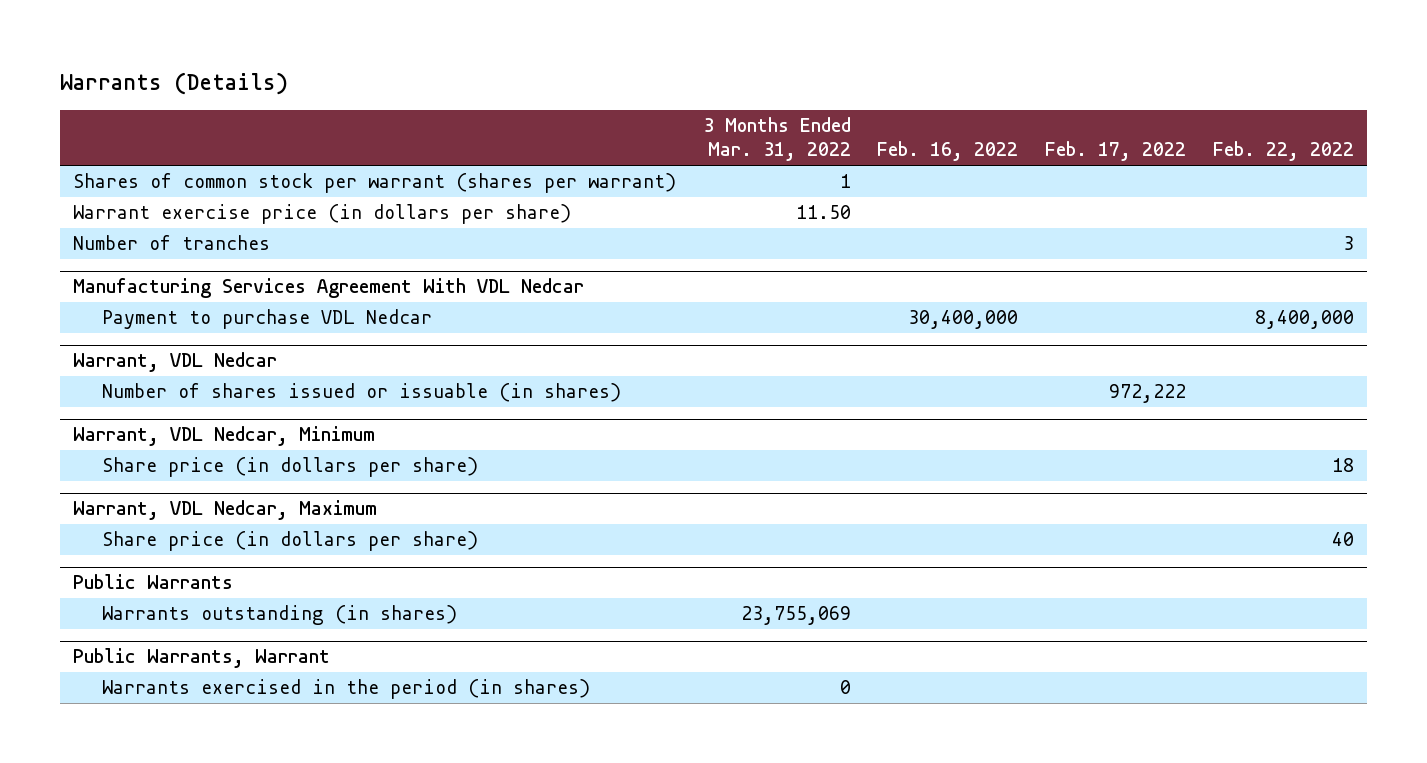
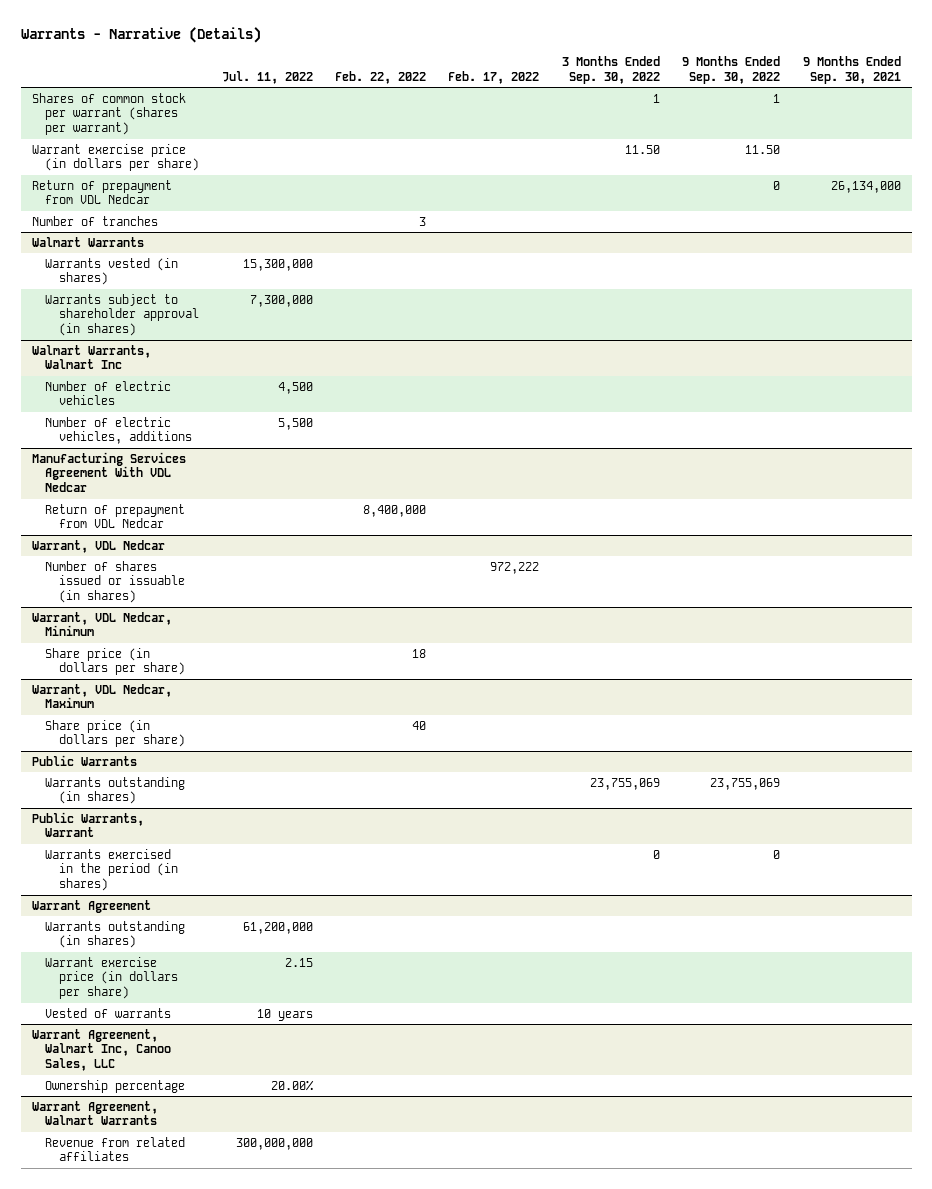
- Warrants (Details)
+ Warrants - Narrative (Details)
- | 3 Months Ended Mar. 31, 2022 | Feb. 16, 2022 | Feb. 17, 2022 | Feb. 22, 2022
+ | Jul. 11, 2022 | Feb. 22, 2022 | Feb. 17, 2022 | 3 Months Ended Sep. 30, 2022 | 9 Months Ended Sep. 30, 2022 | 9 Months Ended Sep. 30, 2021
+ Return of prepayment from VDL Nedcar | | | | | 0 | 26,134,000
+ Walmart Warrants
+ Warrants vested (in shares) | 15,300,000 | | | | |
+ Warrants subject to shareholder approval (in shares) | 7,300,000 | | | | |
+ Walmart Warrants, Walmart Inc
+ Number of electric vehicles | 4,500 | | | | |
+ Number of electric vehicles, additions | 5,500 | | | | |
@ Manufacturing Services Agreement With VDL Nedcar
- Payment to purchase VDL Nedcar | | 30,400,000 | | 8,400,000
+ Return of prepayment from VDL Nedcar | | 8,400,000 | | | |
+ Warrant Agreement
+ Warrants outstanding (in shares) | 61,200,000 | | | | |
+ Warrant exercise price (in dollars per share) | 2.15 | | | | |
+ Vested of warrants | 10 years | | | | |
+ Warrant Agreement, Walmart Inc, Canoo Sales, LLC
+ Ownership percentage | 20.00% | | | | |
+ Warrant Agreement, Walmart Warrants
+ Revenue from related affiliates | 300,000,000 | | | | |

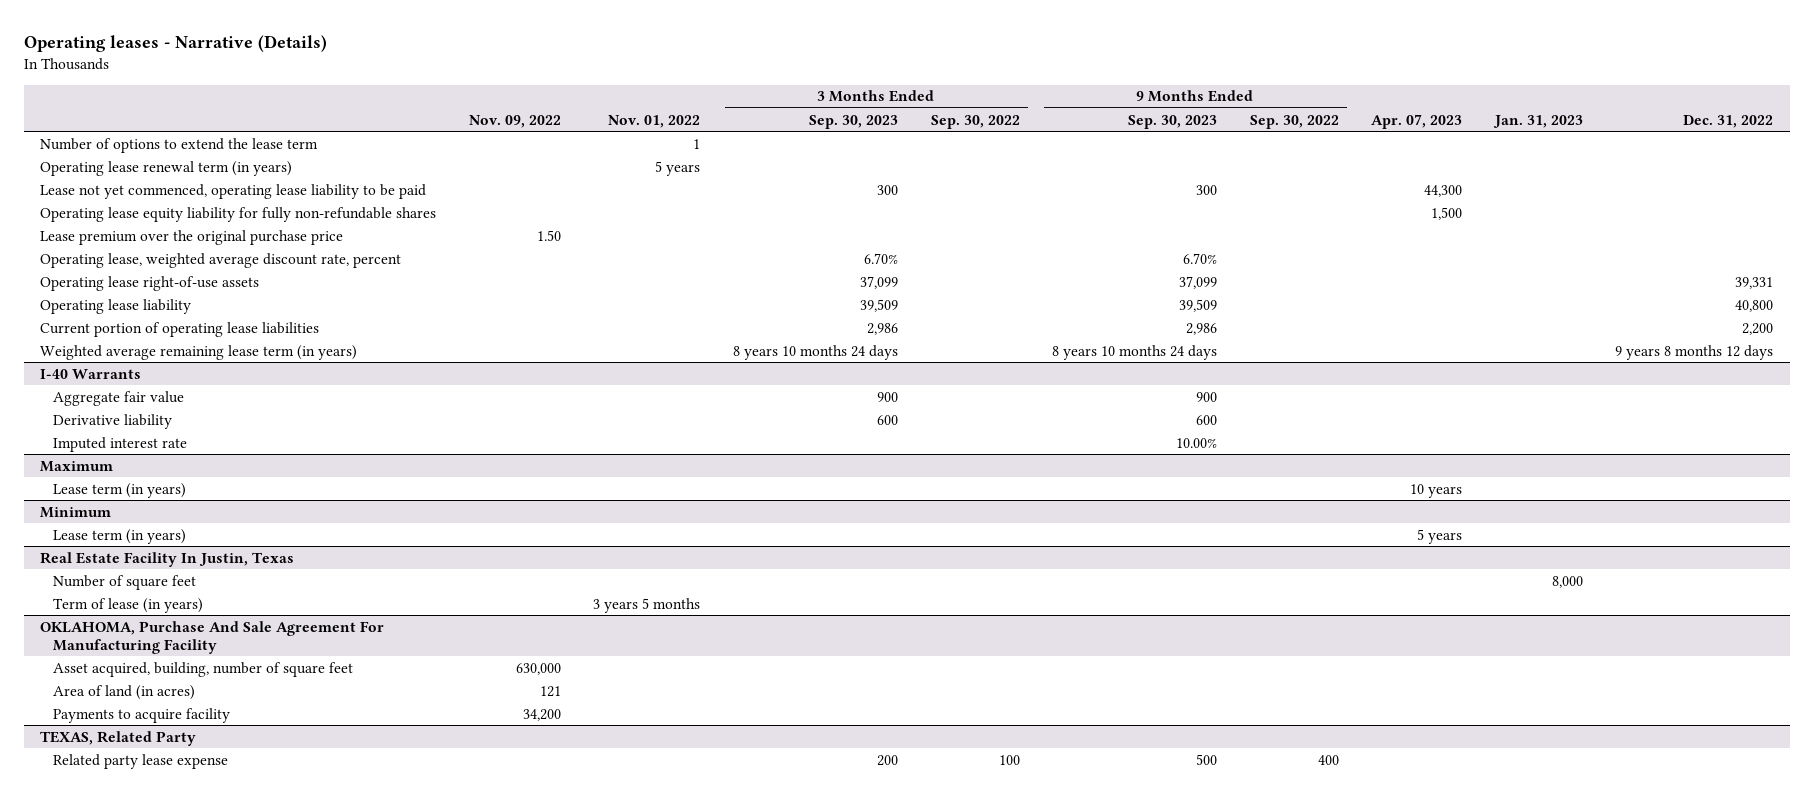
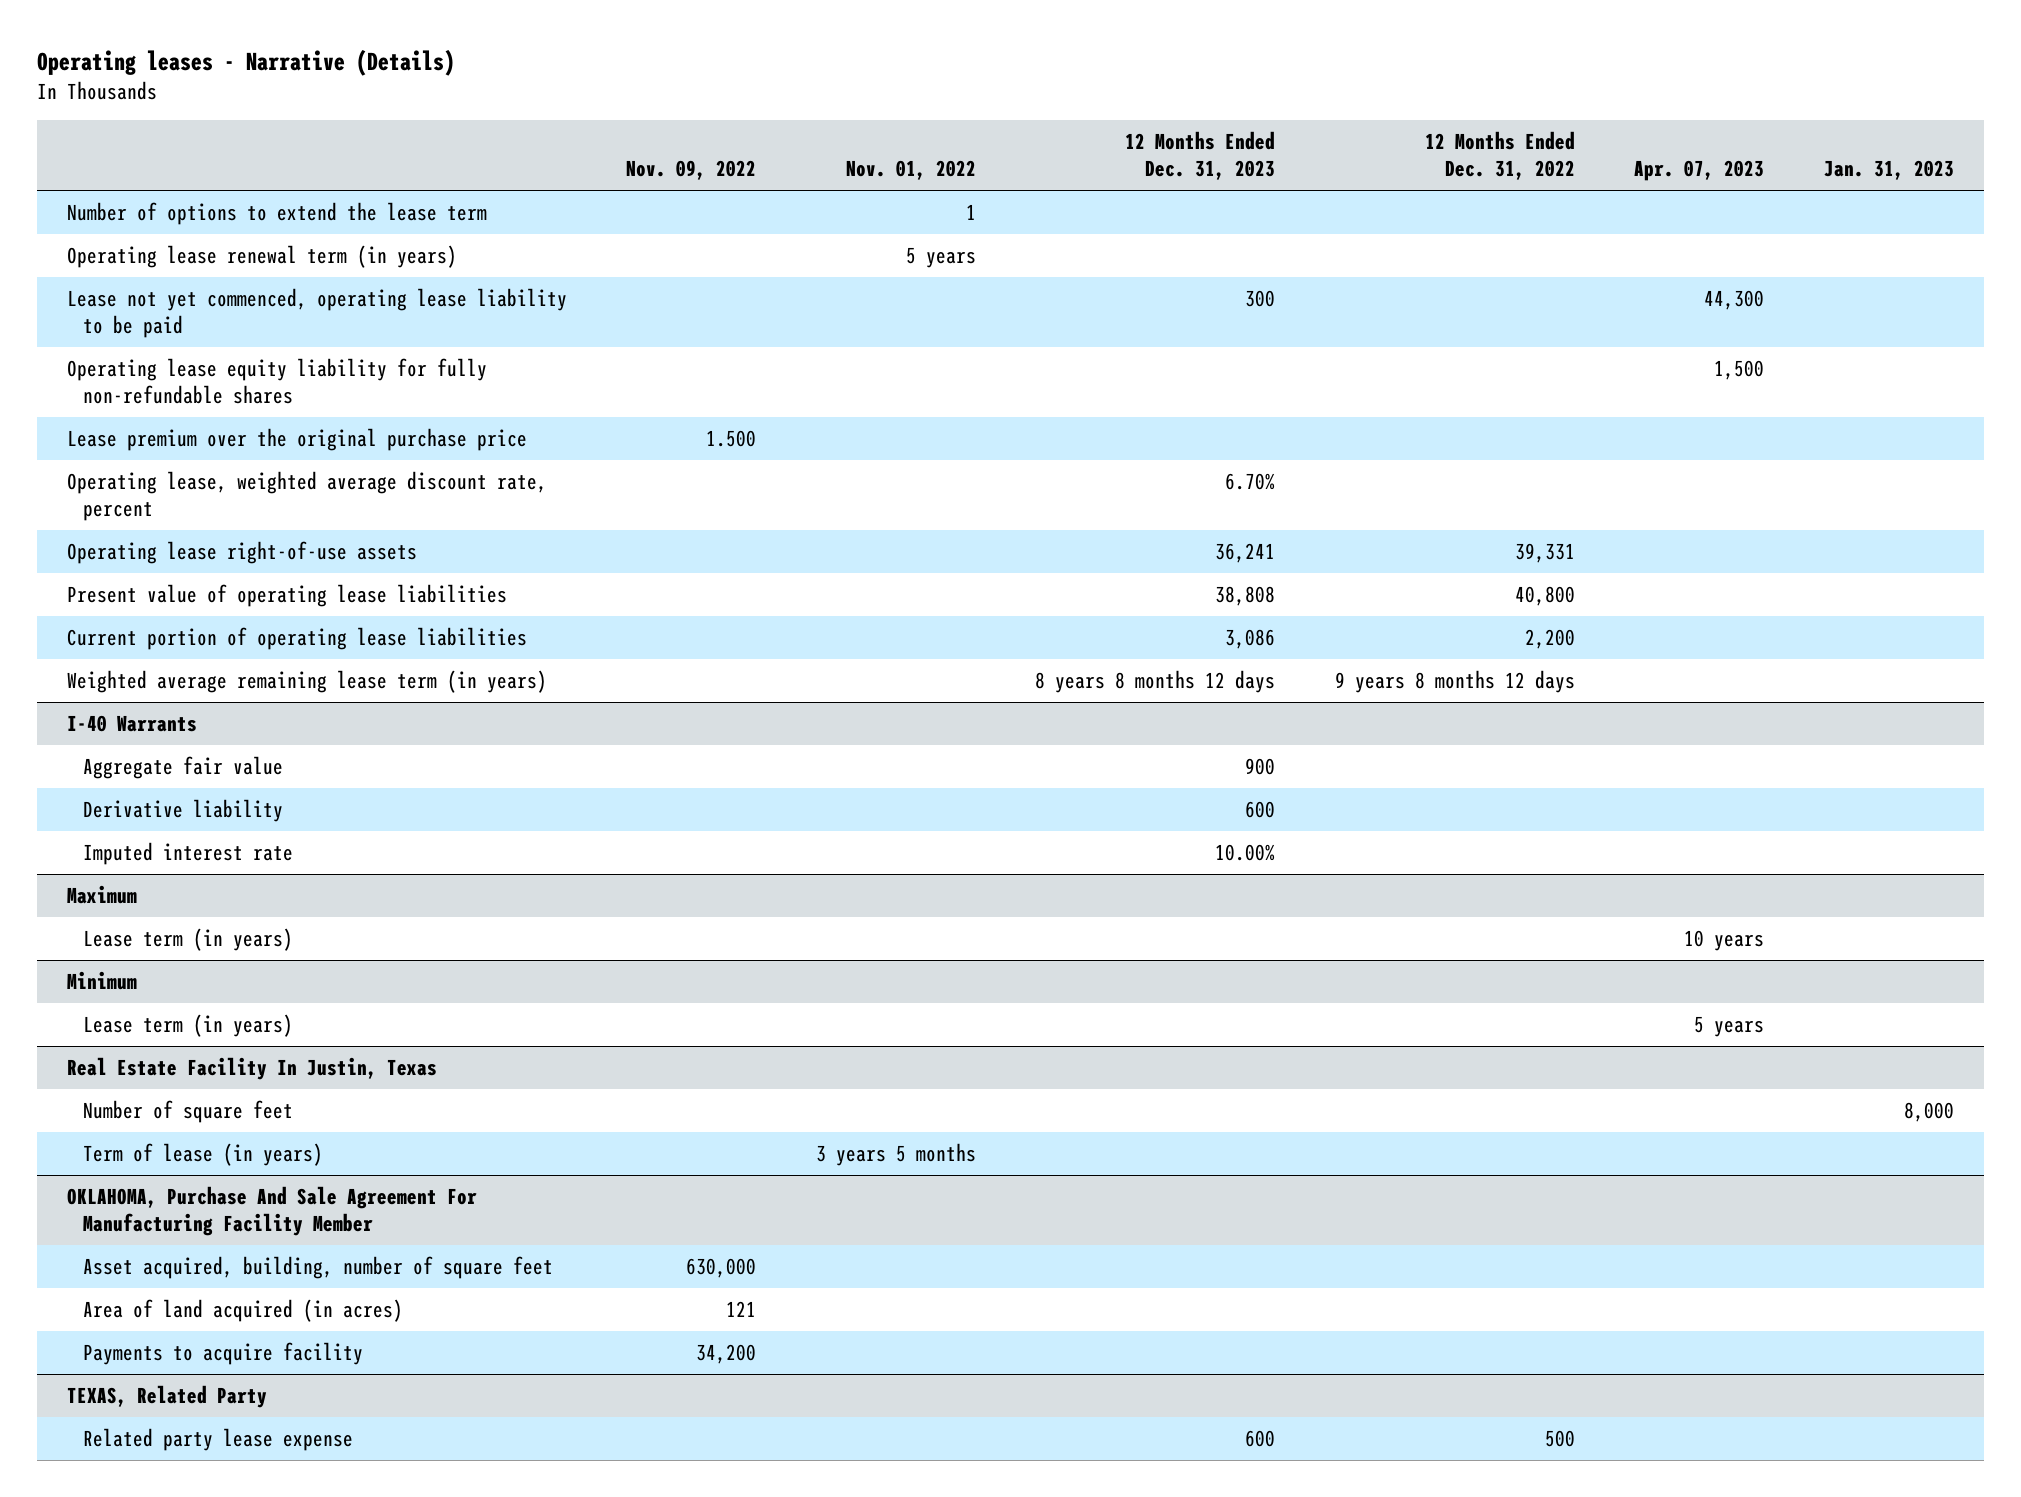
- | Nov. 09, 2022 | Nov. 01, 2022 | 3 Months Ended Sep. 30, 2023 | 3 Months Ended Sep. 30, 2022 | 9 Months Ended Sep. 30, 2023 | 9 Months Ended Sep. 30, 2022 | Apr. 07, 2023 | Jan. 31, 2023 | Dec. 31, 2022
+ | Nov. 09, 2022 | Nov. 01, 2022 | 12 Months Ended Dec. 31, 2023 | 12 Months Ended Dec. 31, 2022 | Apr. 07, 2023 | Jan. 31, 2023
- Lease premium over the original purchase price | 1.50 | | | | | | | |
+ Lease premium over the original purchase price | 1.500 | | | | |
- Operating lease liability | | | 39,509 | | 39,509 | | | | 40,800
+ Present value of operating lease liabilities | | | 38,808 | 40,800 | |
- OKLAHOMA, Purchase And Sale Agreement For Manufacturing Facility
+ OKLAHOMA, Purchase And Sale Agreement For Manufacturing Facility Member
- Area of land (in acres) | 121 | | | | | | | |
+ Area of land acquired (in acres) | 121 | | | | |

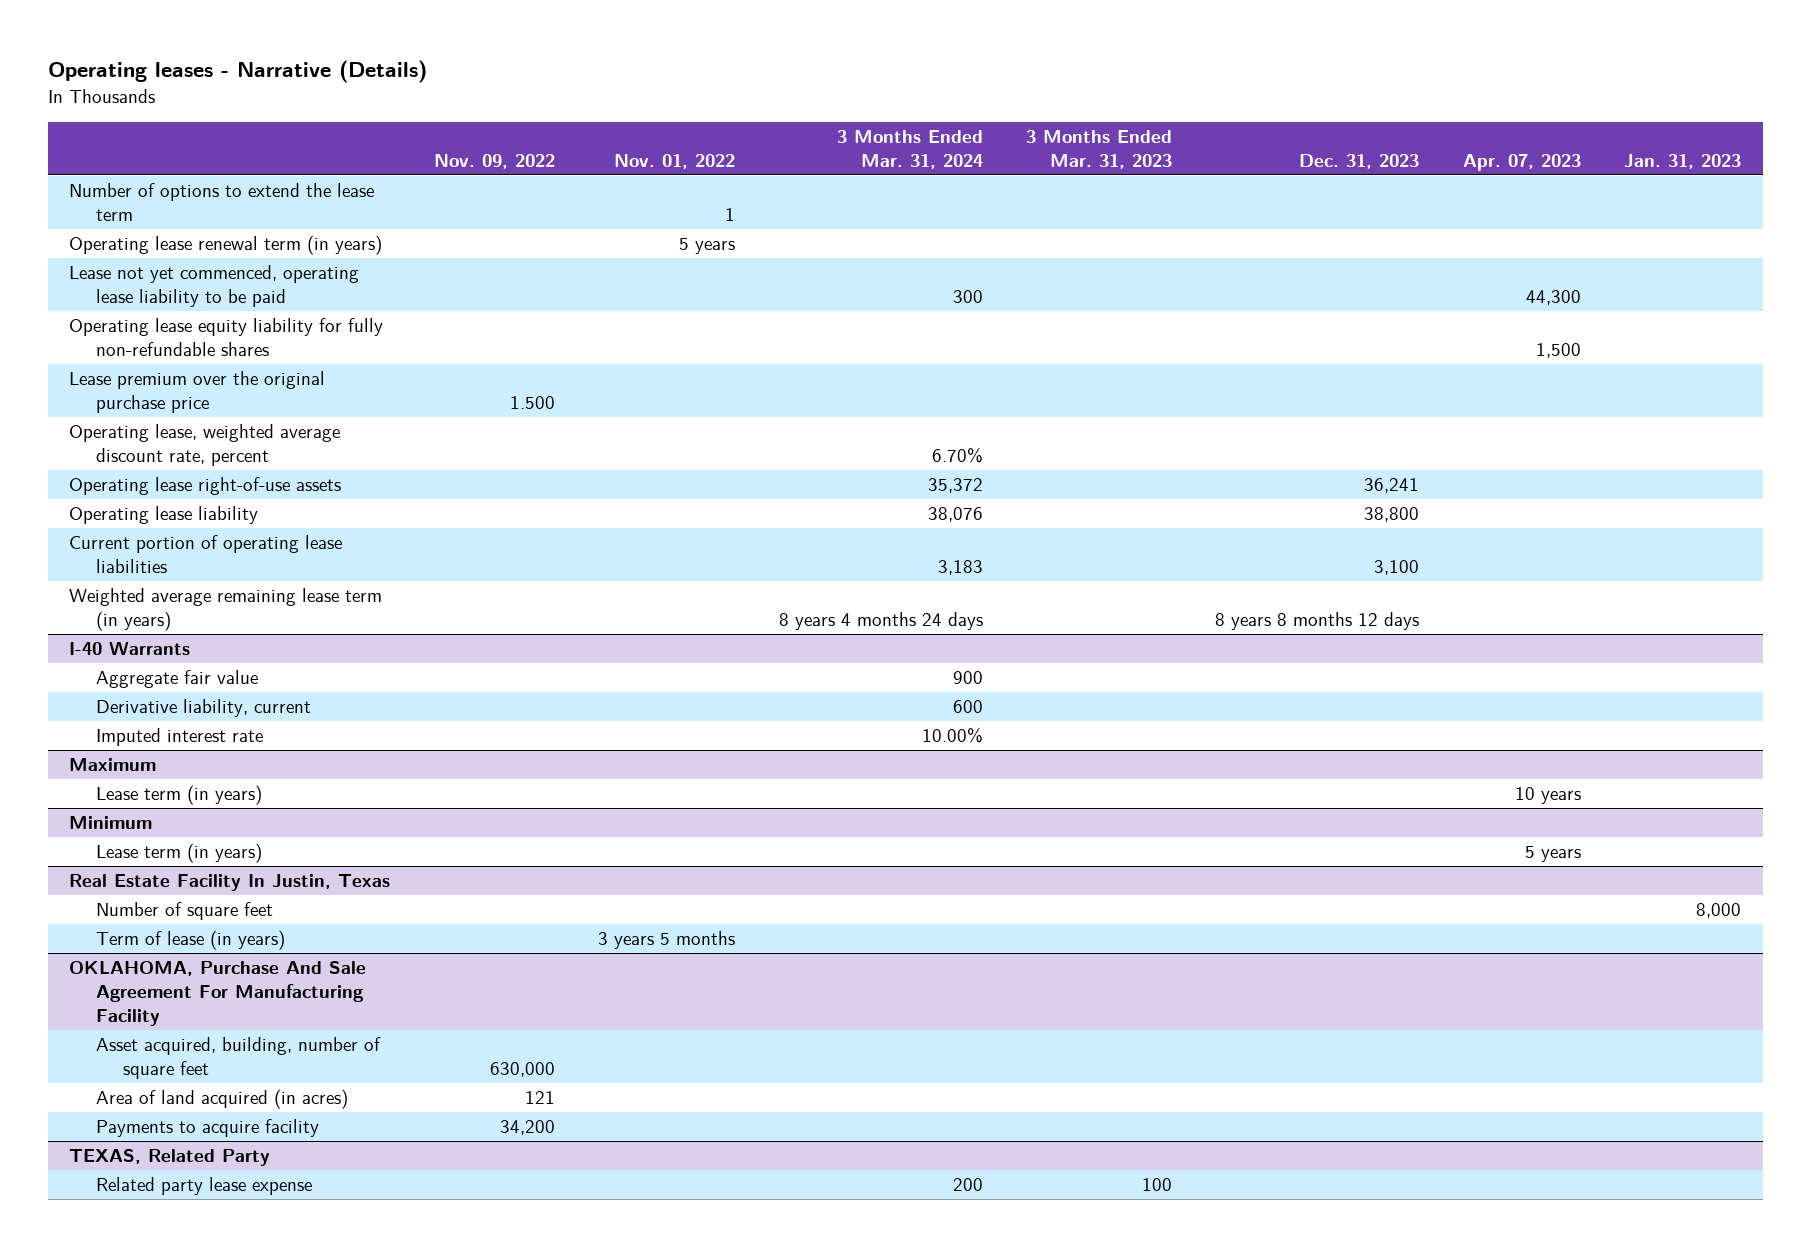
- | Nov. 09, 2022 | Nov. 01, 2022 | 12 Months Ended Dec. 31, 2023 | 12 Months Ended Dec. 31, 2022 | Apr. 07, 2023 | Jan. 31, 2023
+ | Nov. 09, 2022 | Nov. 01, 2022 | 3 Months Ended Mar. 31, 2024 | 3 Months Ended Mar. 31, 2023 | Dec. 31, 2023 | Apr. 07, 2023 | Jan. 31, 2023
- Present value of operating lease liabilities | | | 38,808 | 40,800 | |
+ Operating lease liability | | | 38,076 | | 38,800 | |
@ I-40 Warrants
- Derivative liability | | | 600 | | |
+ Derivative liability, current | | | 600 | | | |
- OKLAHOMA, Purchase And Sale Agreement For Manufacturing Facility Member
+ OKLAHOMA, Purchase And Sale Agreement For Manufacturing Facility

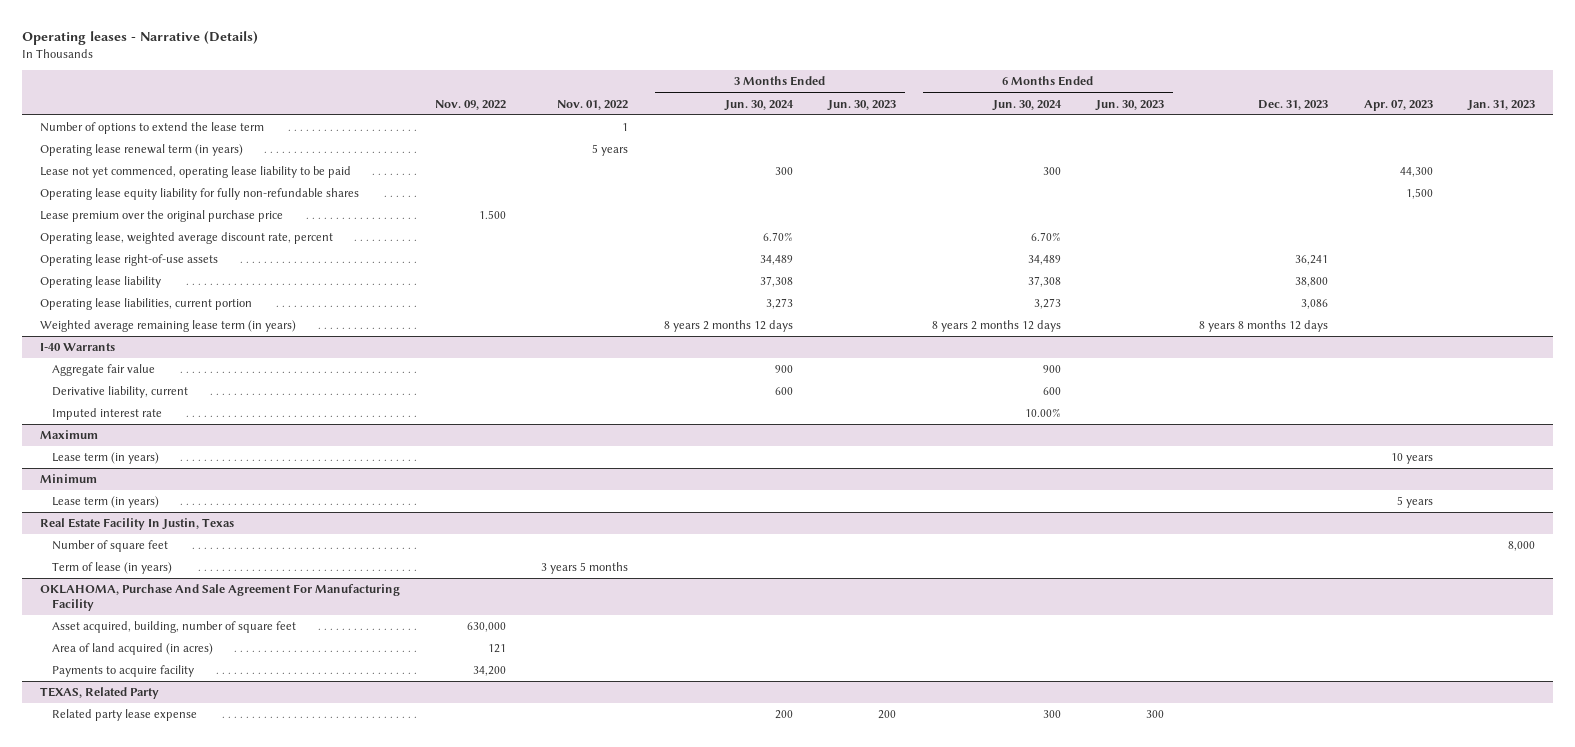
- | Nov. 09, 2022 | Nov. 01, 2022 | 3 Months Ended Mar. 31, 2024 | 3 Months Ended Mar. 31, 2023 | Dec. 31, 2023 | Apr. 07, 2023 | Jan. 31, 2023
+ | Nov. 09, 2022 | Nov. 01, 2022 | 3 Months Ended Jun. 30, 2024 | 3 Months Ended Jun. 30, 2023 | 6 Months Ended Jun. 30, 2024 | 6 Months Ended Jun. 30, 2023 | Dec. 31, 2023 | Apr. 07, 2023 | Jan. 31, 2023
- Current portion of operating lease liabilities | | | 3,183 | | 3,100 | |
+ Operating lease liabilities, current portion | | | 3,273 | | 3,273 | | 3,086 | |

